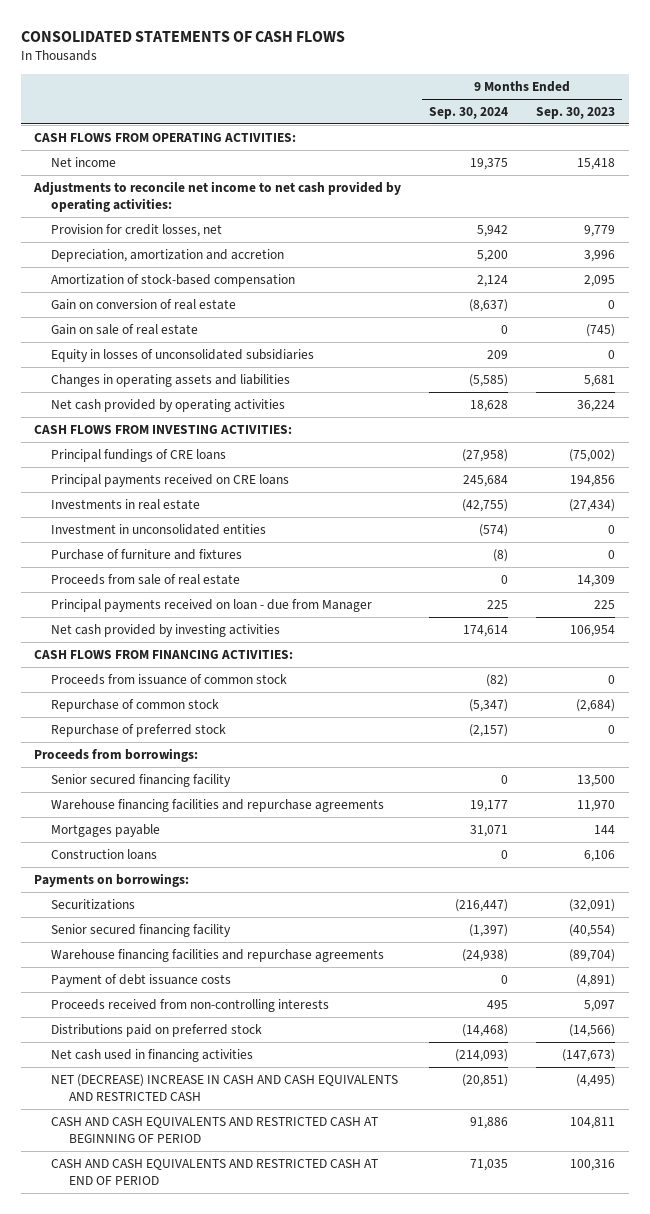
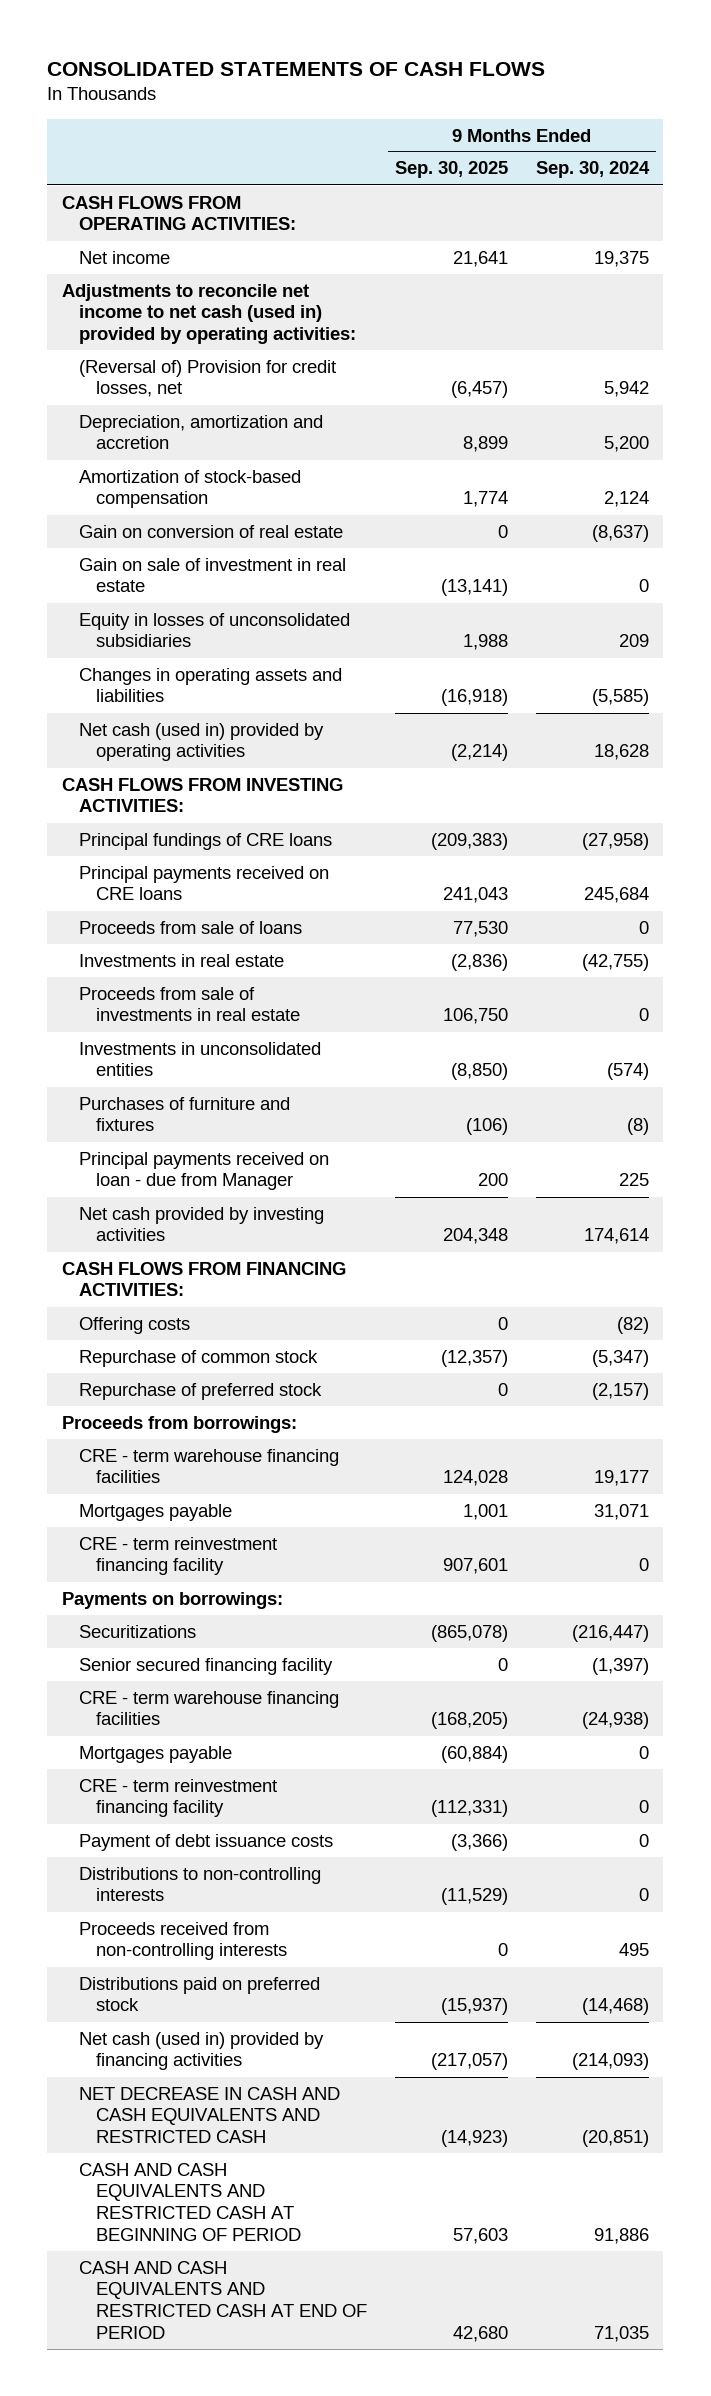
- | 9 Months Ended Sep. 30, 2024 | 9 Months Ended Sep. 30, 2023
+ | 9 Months Ended Sep. 30, 2025 | 9 Months Ended Sep. 30, 2024
- Adjustments to reconcile net income to net cash provided by operating activities:
- Provision for credit losses, net | 5,942 | 9,779
+ Adjustments to reconcile net income to net cash (used in) provided by operating activities:
+ (Reversal of) Provision for credit losses, net | (6,457) | 5,942
- Gain on sale of real estate | 0 | (745)
+ Gain on sale of investment in real estate | (13,141) | 0
- Net cash provided by operating activities | 18,628 | 36,224
+ Net cash (used in) provided by operating activities | (2,214) | 18,628
+ Proceeds from sale of loans | 77,530 | 0
- Investment in unconsolidated entities | (574) | 0
- Purchase of furniture and fixtures | (8) | 0
- Proceeds from sale of real estate | 0 | 14,309
+ Proceeds from sale of investments in real estate | 106,750 | 0
+ Investments in unconsolidated entities | (8,850) | (574)
+ Purchases of furniture and fixtures | (106) | (8)
- Proceeds from issuance of common stock | (82) | 0
+ Offering costs | 0 | (82)
- Senior secured financing facility | 0 | 13,500
- Warehouse financing facilities and repurchase agreements | 19,177 | 11,970
+ CRE - term warehouse financing facilities | 124,028 | 19,177
- Construction loans | 0 | 6,106
+ CRE - term reinvestment financing facility | 907,601 | 0
- Warehouse financing facilities and repurchase agreements | (24,938) | (89,704)
+ CRE - term warehouse financing facilities | (168,205) | (24,938)
+ Mortgages payable | (60,884) | 0
+ CRE - term reinvestment financing facility | (112,331) | 0
+ Distributions to non-controlling interests | (11,529) | 0
- Net cash used in financing activities | (214,093) | (147,673)
- NET (DECREASE) INCREASE IN CASH AND CASH EQUIVALENTS AND RESTRICTED CASH | (20,851) | (4,495)
+ Net cash (used in) provided by financing activities | (217,057) | (214,093)
+ NET DECREASE IN CASH AND CASH EQUIVALENTS AND RESTRICTED CASH | (14,923) | (20,851)

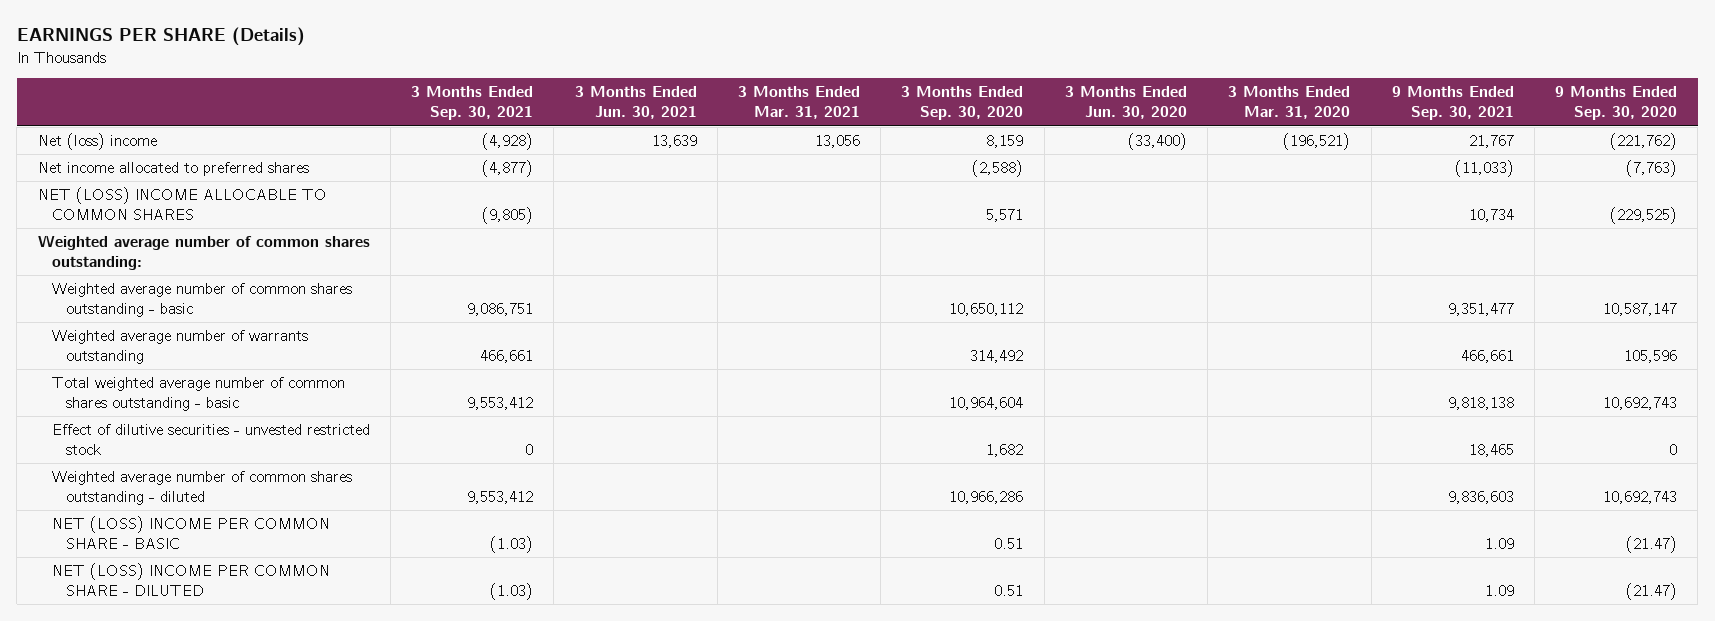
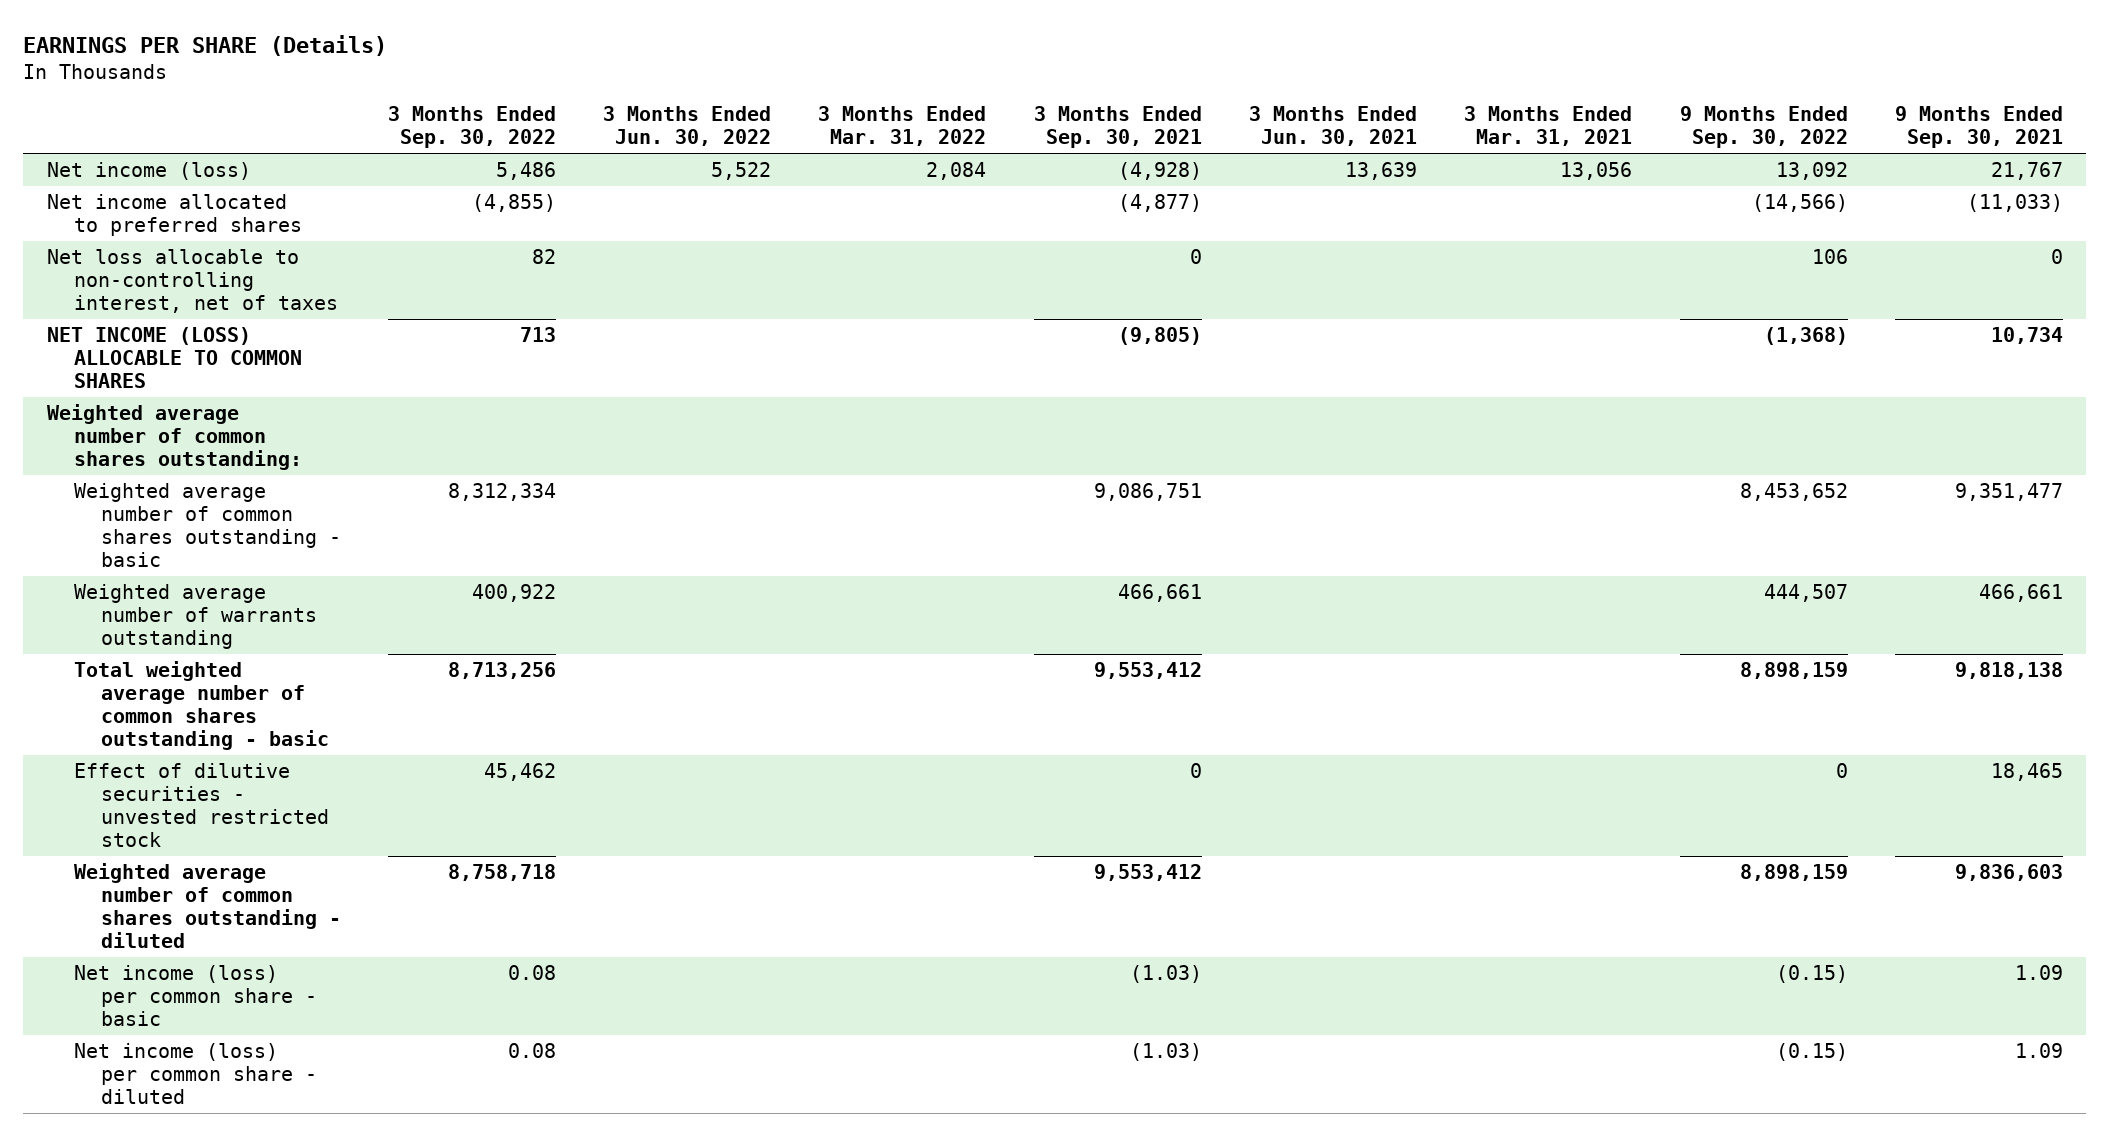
- | 3 Months Ended Sep. 30, 2021 | 3 Months Ended Jun. 30, 2021 | 3 Months Ended Mar. 31, 2021 | 3 Months Ended Sep. 30, 2020 | 3 Months Ended Jun. 30, 2020 | 3 Months Ended Mar. 31, 2020 | 9 Months Ended Sep. 30, 2021 | 9 Months Ended Sep. 30, 2020
+ | 3 Months Ended Sep. 30, 2022 | 3 Months Ended Jun. 30, 2022 | 3 Months Ended Mar. 31, 2022 | 3 Months Ended Sep. 30, 2021 | 3 Months Ended Jun. 30, 2021 | 3 Months Ended Mar. 31, 2021 | 9 Months Ended Sep. 30, 2022 | 9 Months Ended Sep. 30, 2021
- Net (loss) income | (4,928) | 13,639 | 13,056 | 8,159 | (33,400) | (196,521) | 21,767 | (221,762)
+ Net income (loss) | 5,486 | 5,522 | 2,084 | (4,928) | 13,639 | 13,056 | 13,092 | 21,767
- NET (LOSS) INCOME ALLOCABLE TO COMMON SHARES | (9,805) | | | 5,571 | | | 10,734 | (229,525)
+ Net loss allocable to non-controlling interest, net of taxes | 82 | | | 0 | | | 106 | 0
+ NET INCOME (LOSS) ALLOCABLE TO COMMON SHARES | 713 | | | (9,805) | | | (1,368) | 10,734
- NET (LOSS) INCOME PER COMMON SHARE - BASIC | (1.03) | | | 0.51 | | | 1.09 | (21.47)
- NET (LOSS) INCOME PER COMMON SHARE - DILUTED | (1.03) | | | 0.51 | | | 1.09 | (21.47)
+ Net income (loss) per common share - basic | 0.08 | | | (1.03) | | | (0.15) | 1.09
+ Net income (loss) per common share - diluted | 0.08 | | | (1.03) | | | (0.15) | 1.09

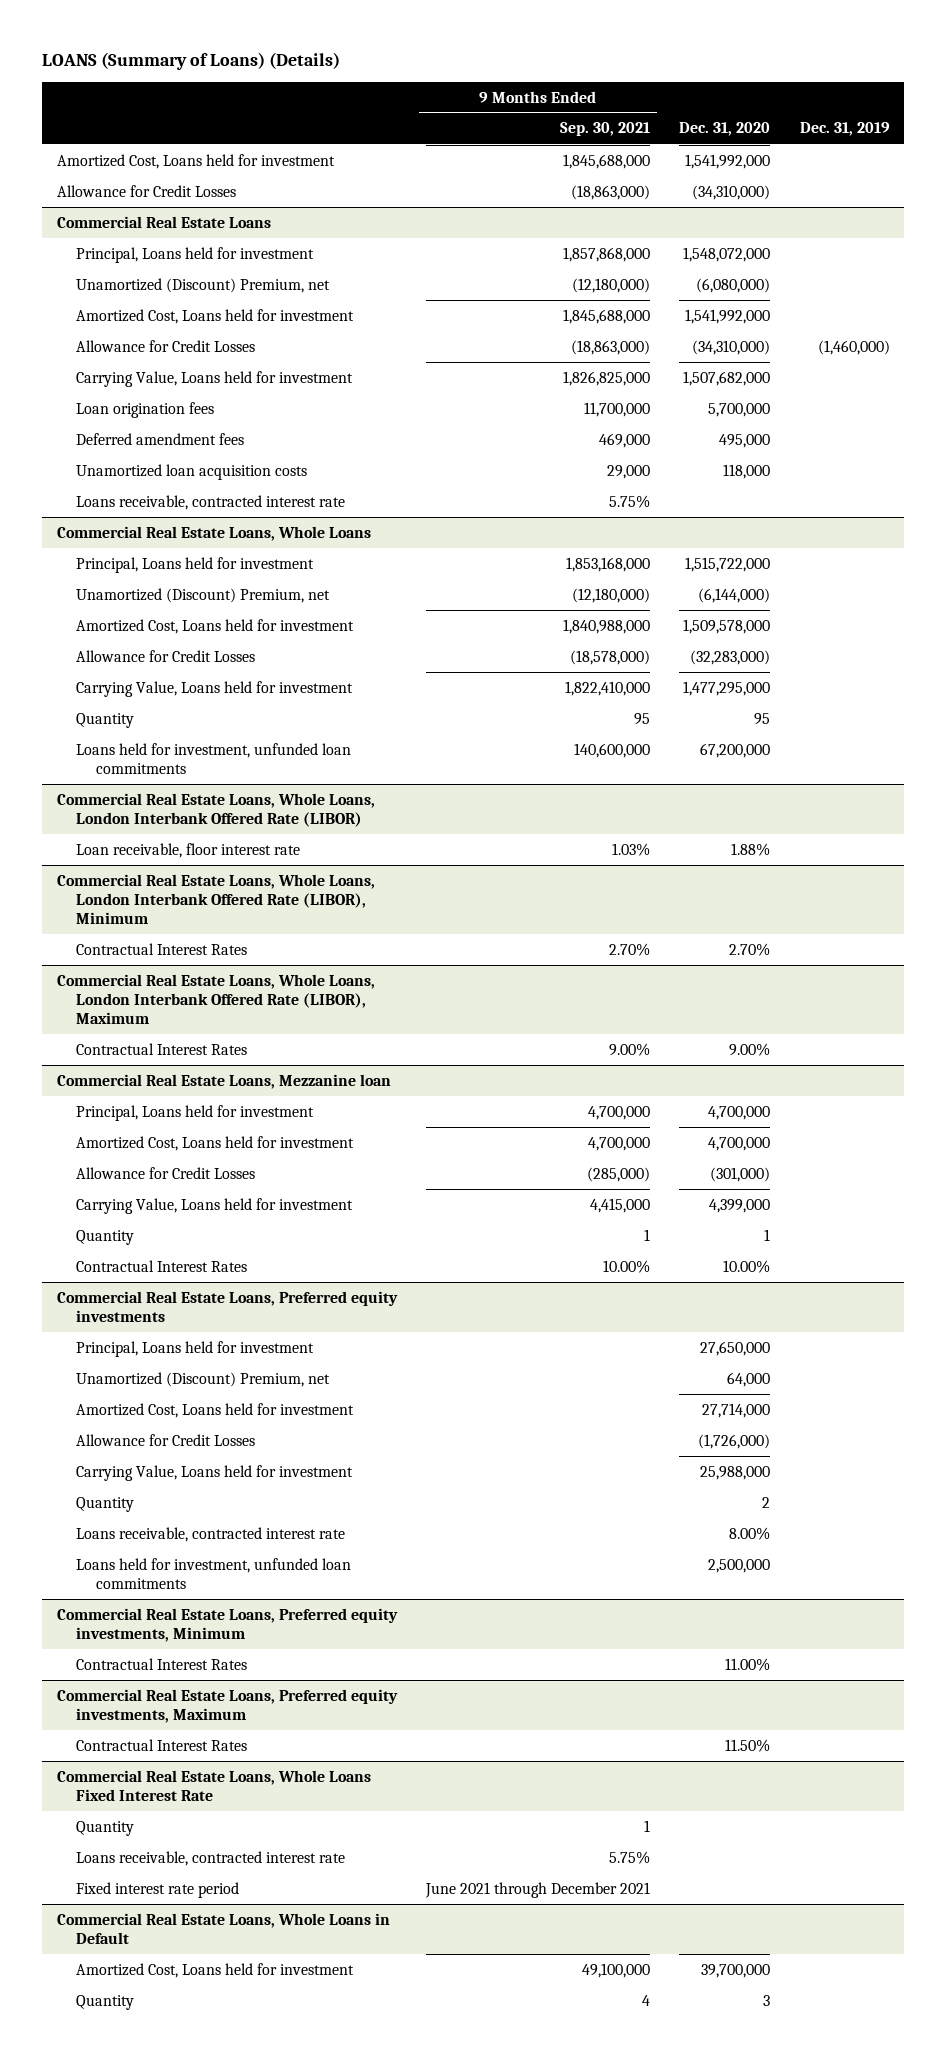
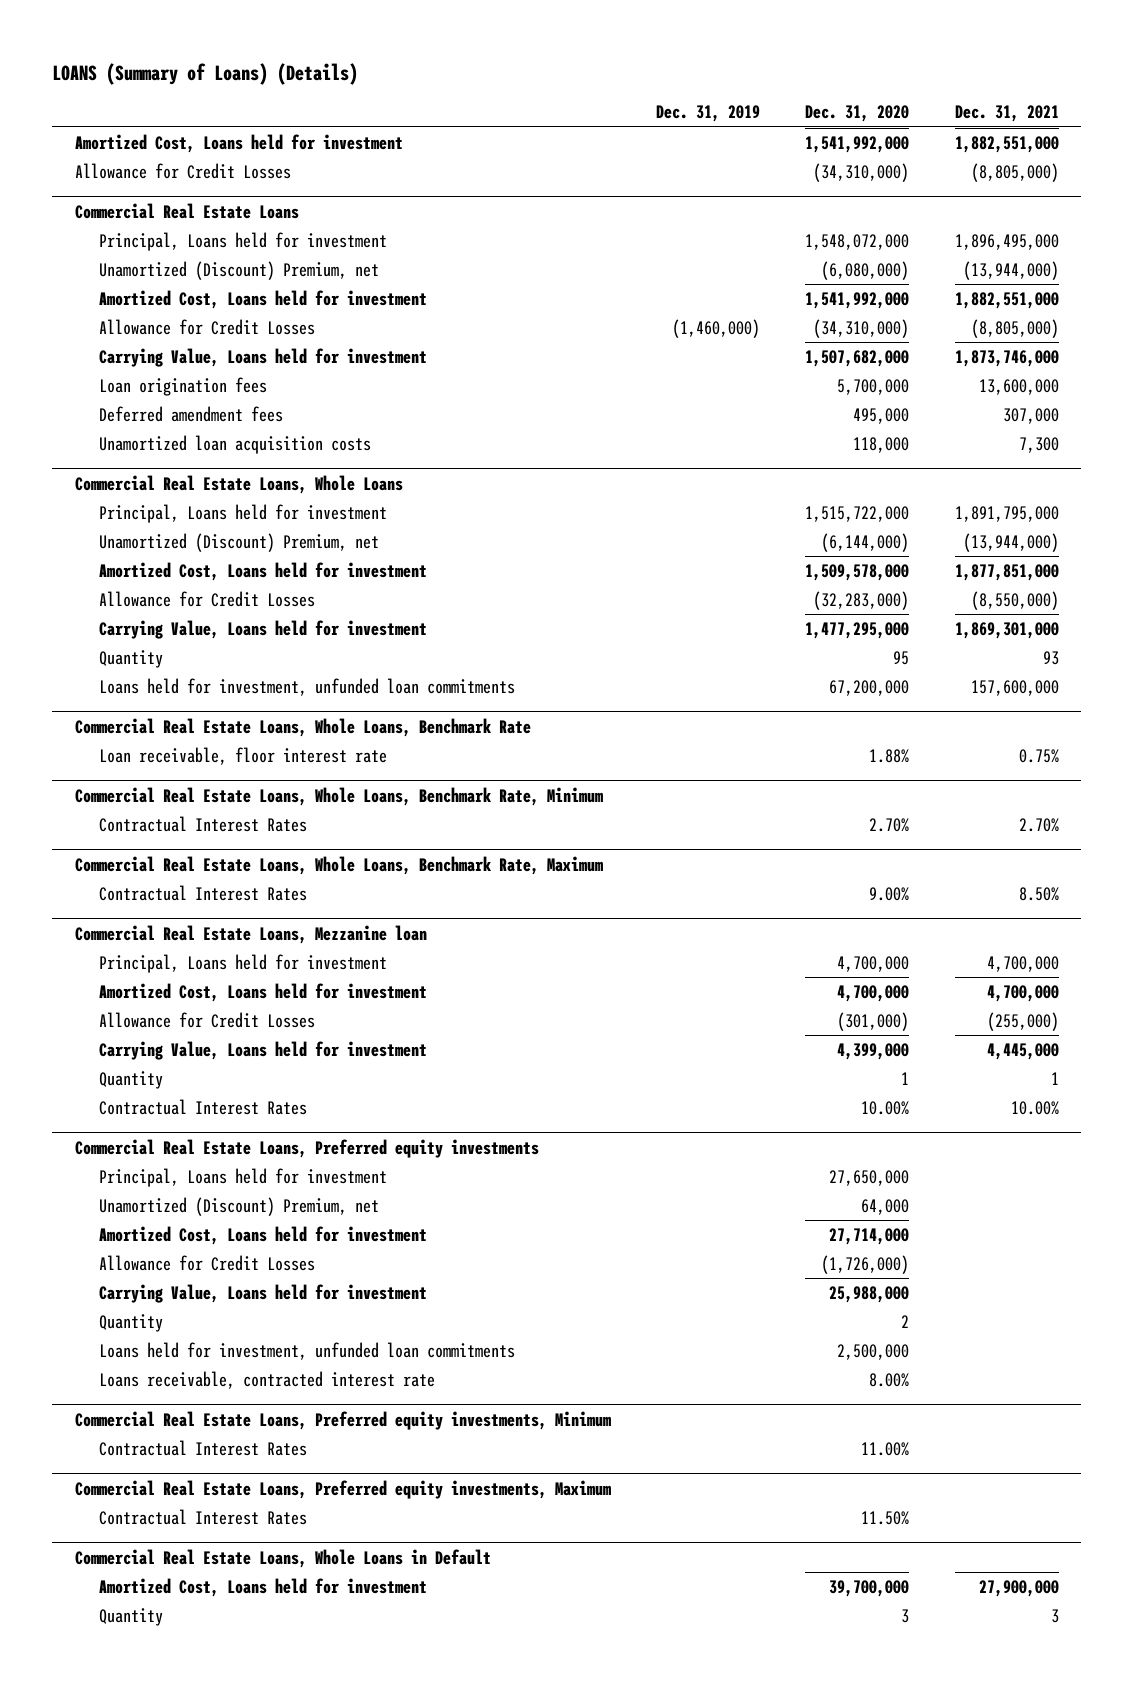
- | 9 Months Ended Sep. 30, 2021 | Dec. 31, 2020 | Dec. 31, 2019
+ | Dec. 31, 2019 | Dec. 31, 2020 | Dec. 31, 2021
@ Commercial Real Estate Loans
- Loans receivable, contracted interest rate | 5.75% | |
- Commercial Real Estate Loans, Whole Loans, London Interbank Offered Rate (LIBOR)
+ Commercial Real Estate Loans, Whole Loans, Benchmark Rate
- Commercial Real Estate Loans, Whole Loans, London Interbank Offered Rate (LIBOR), Minimum
+ Commercial Real Estate Loans, Whole Loans, Benchmark Rate, Minimum
- Commercial Real Estate Loans, Whole Loans, London Interbank Offered Rate (LIBOR), Maximum
+ Commercial Real Estate Loans, Whole Loans, Benchmark Rate, Maximum
@ Commercial Real Estate Loans, Preferred equity investments
moved down: Loans receivable, contracted interest rate | | 8.00% |
- Commercial Real Estate Loans, Whole Loans Fixed Interest Rate
- Quantity | 1 | |
- Loans receivable, contracted interest rate | 5.75% | |
- Fixed interest rate period | June 2021 through December 2021 | |

